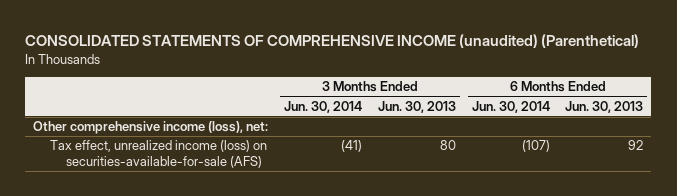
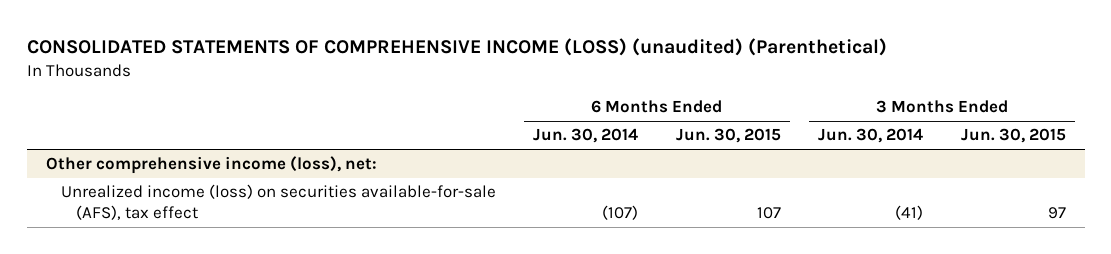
- CONSOLIDATED STATEMENTS OF COMPREHENSIVE INCOME (unaudited) (Parenthetical)
+ CONSOLIDATED STATEMENTS OF COMPREHENSIVE INCOME (LOSS) (unaudited) (Parenthetical)
- | 3 Months Ended Jun. 30, 2014 | 3 Months Ended Jun. 30, 2013 | 6 Months Ended Jun. 30, 2014 | 6 Months Ended Jun. 30, 2013
+ | 6 Months Ended Jun. 30, 2014 | 6 Months Ended Jun. 30, 2015 | 3 Months Ended Jun. 30, 2014 | 3 Months Ended Jun. 30, 2015
- Tax effect, unrealized income (loss) on securities-available-for-sale (AFS) | (41) | 80 | (107) | 92
+ Unrealized income (loss) on securities available-for-sale (AFS), tax effect | (107) | 107 | (41) | 97

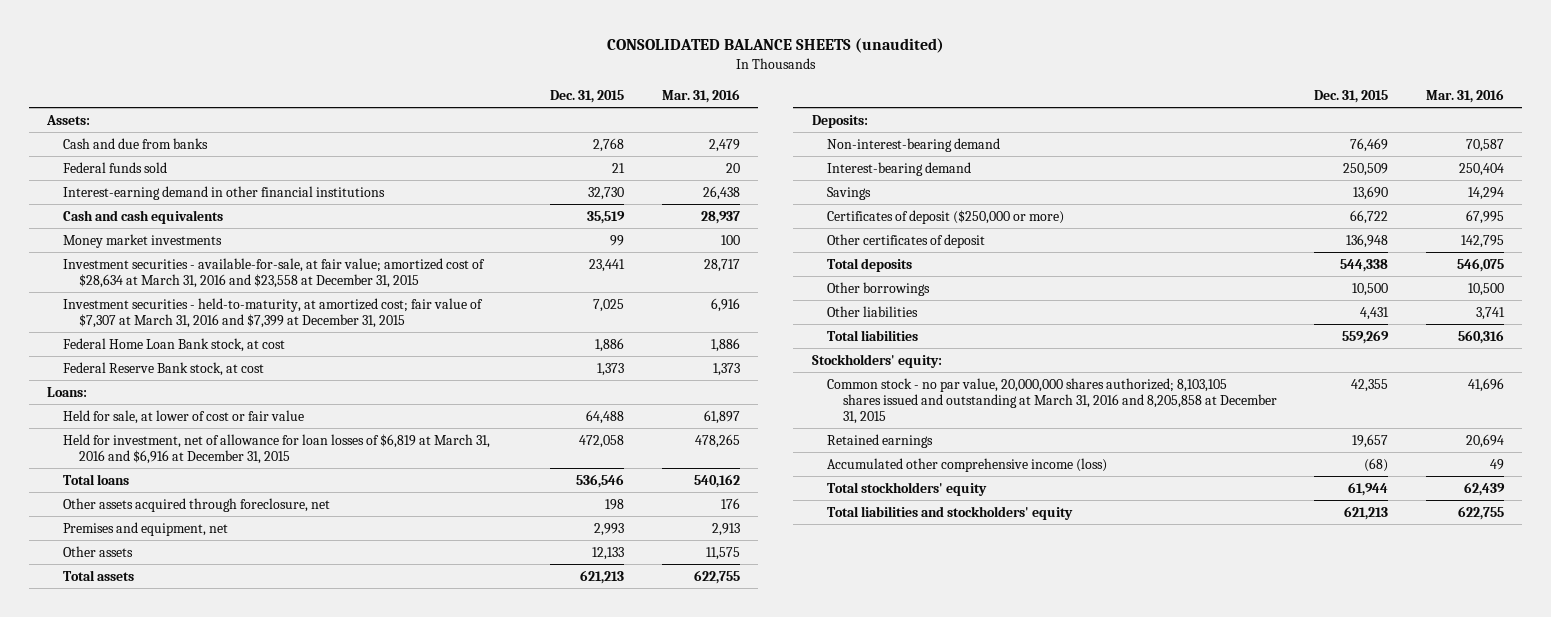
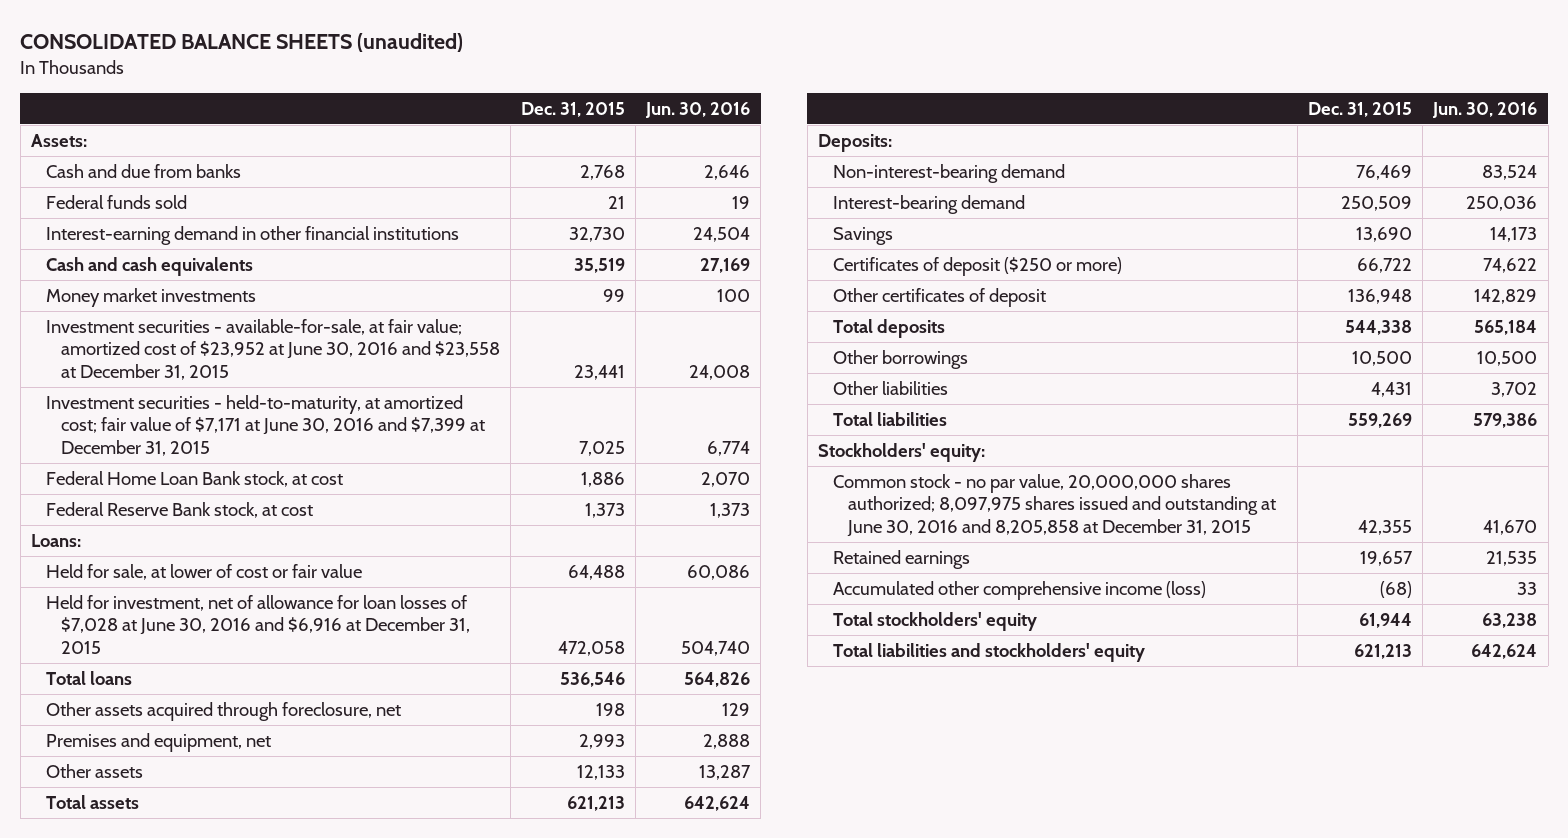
- | Dec. 31, 2015 | Mar. 31, 2016
+ | Dec. 31, 2015 | Jun. 30, 2016
- Investment securities - available-for-sale, at fair value; amortized cost of $28,634 at March 31, 2016 and $23,558 at December 31, 2015 | 23,441 | 28,717
- Investment securities - held-to-maturity, at amortized cost; fair value of $7,307 at March 31, 2016 and $7,399 at December 31, 2015 | 7,025 | 6,916
+ Investment securities - available-for-sale, at fair value; amortized cost of $23,952 at June 30, 2016 and $23,558 at December 31, 2015 | 23,441 | 24,008
+ Investment securities - held-to-maturity, at amortized cost; fair value of $7,171 at June 30, 2016 and $7,399 at December 31, 2015 | 7,025 | 6,774
- Held for investment, net of allowance for loan losses of $6,819 at March 31, 2016 and $6,916 at December 31, 2015 | 472,058 | 478,265
+ Held for investment, net of allowance for loan losses of $7,028 at June 30, 2016 and $6,916 at December 31, 2015 | 472,058 | 504,740
- Certificates of deposit ($250,000 or more) | 66,722 | 67,995
+ Certificates of deposit ($250 or more) | 66,722 | 74,622
- Common stock - no par value, 20,000,000 shares authorized; 8,103,105 shares issued and outstanding at March 31, 2016 and 8,205,858 at December 31, 2015 | 42,355 | 41,696
+ Common stock - no par value, 20,000,000 shares authorized; 8,097,975 shares issued and outstanding at June 30, 2016 and 8,205,858 at December 31, 2015 | 42,355 | 41,670

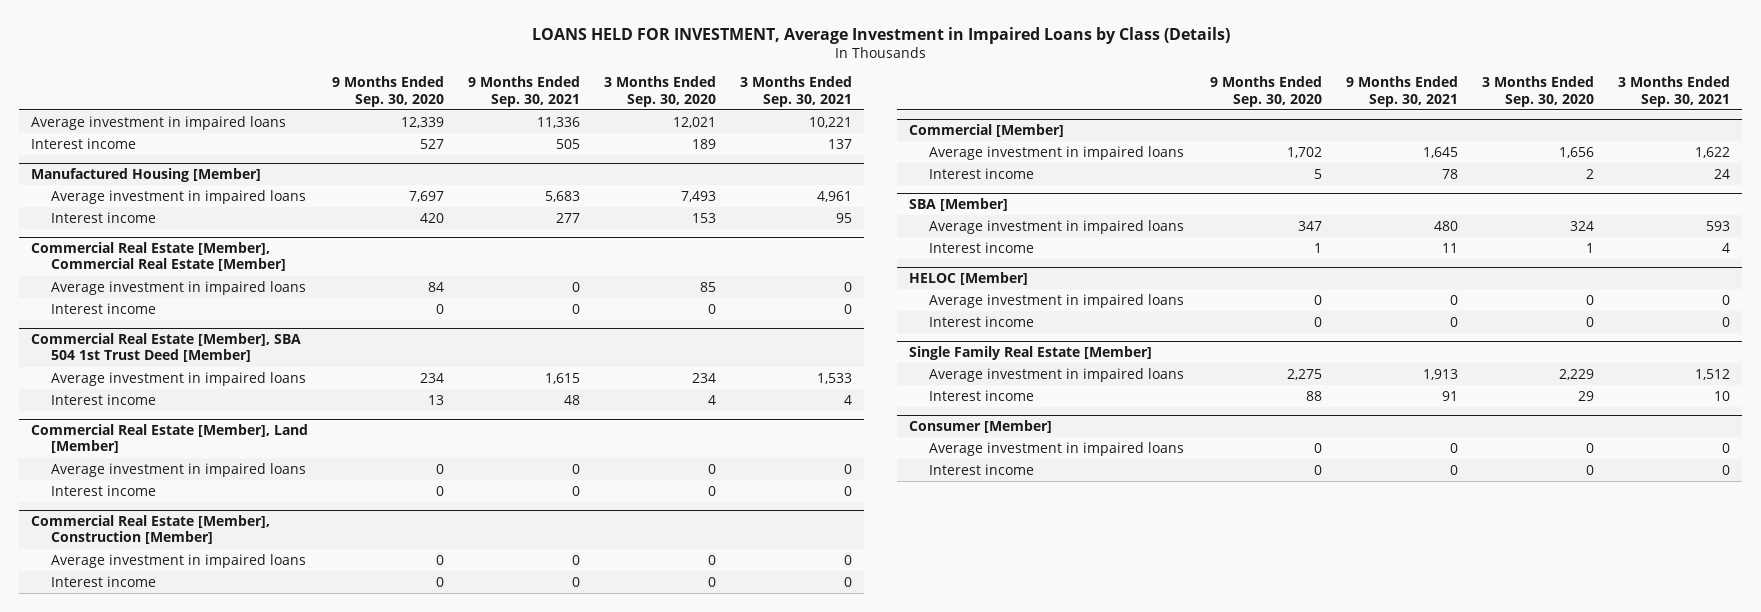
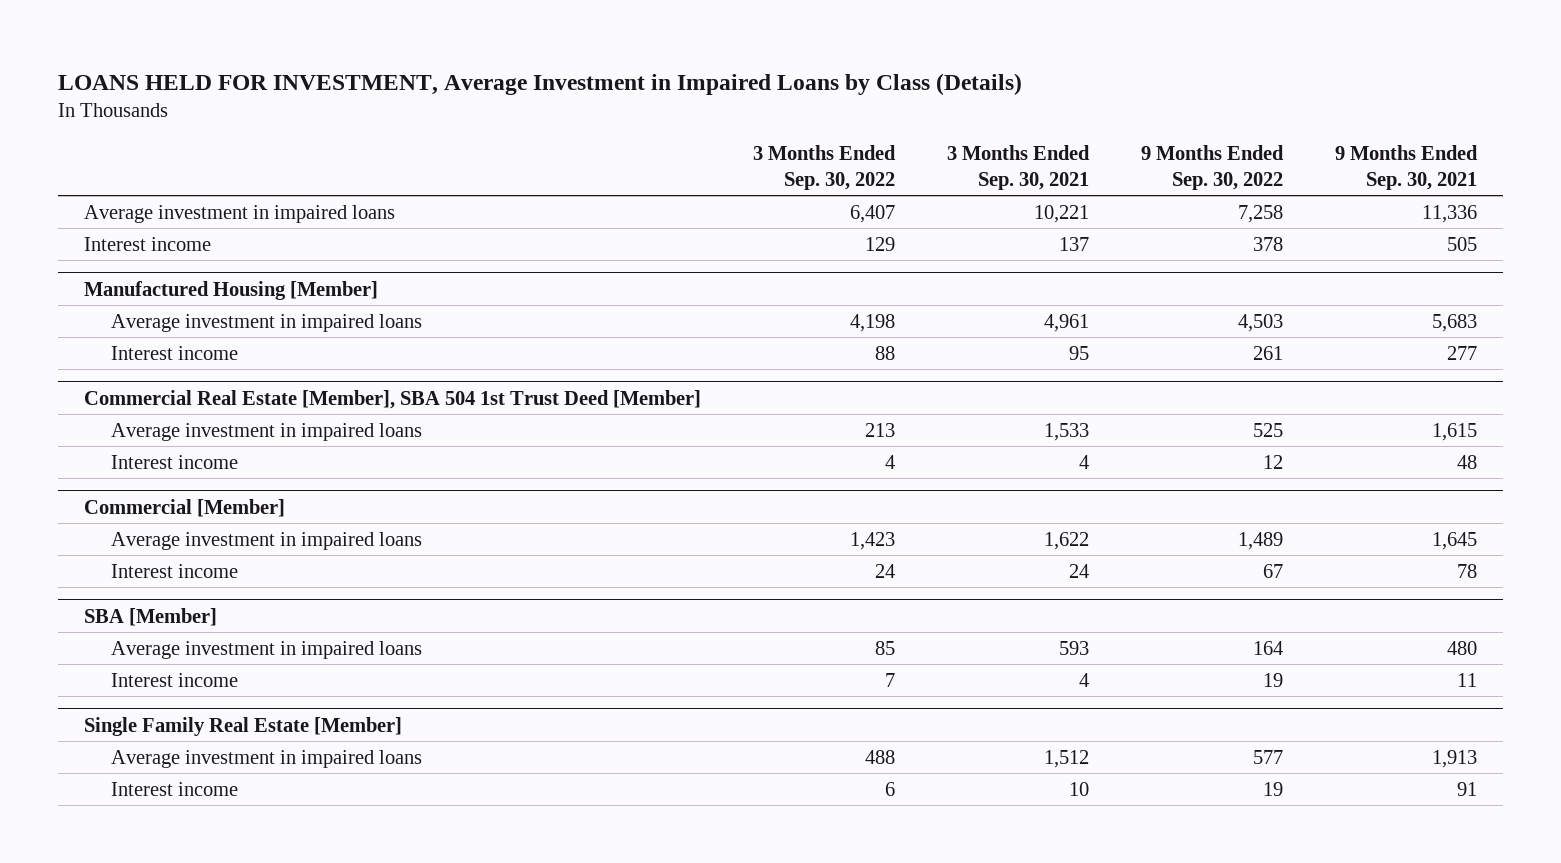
- | 9 Months Ended Sep. 30, 2020 | 9 Months Ended Sep. 30, 2021 | 3 Months Ended Sep. 30, 2020 | 3 Months Ended Sep. 30, 2021
+ | 3 Months Ended Sep. 30, 2022 | 3 Months Ended Sep. 30, 2021 | 9 Months Ended Sep. 30, 2022 | 9 Months Ended Sep. 30, 2021
- Commercial Real Estate [Member], Commercial Real Estate [Member]
- Average investment in impaired loans | 84 | 0 | 85 | 0
- Interest income | 0 | 0 | 0 | 0
- Commercial Real Estate [Member], Land [Member]
- Average investment in impaired loans | 0 | 0 | 0 | 0
- Interest income | 0 | 0 | 0 | 0
- Commercial Real Estate [Member], Construction [Member]
- Average investment in impaired loans | 0 | 0 | 0 | 0
- Interest income | 0 | 0 | 0 | 0
- HELOC [Member]
- Average investment in impaired loans | 0 | 0 | 0 | 0
- Interest income | 0 | 0 | 0 | 0
- Consumer [Member]
- Average investment in impaired loans | 0 | 0 | 0 | 0
- Interest income | 0 | 0 | 0 | 0

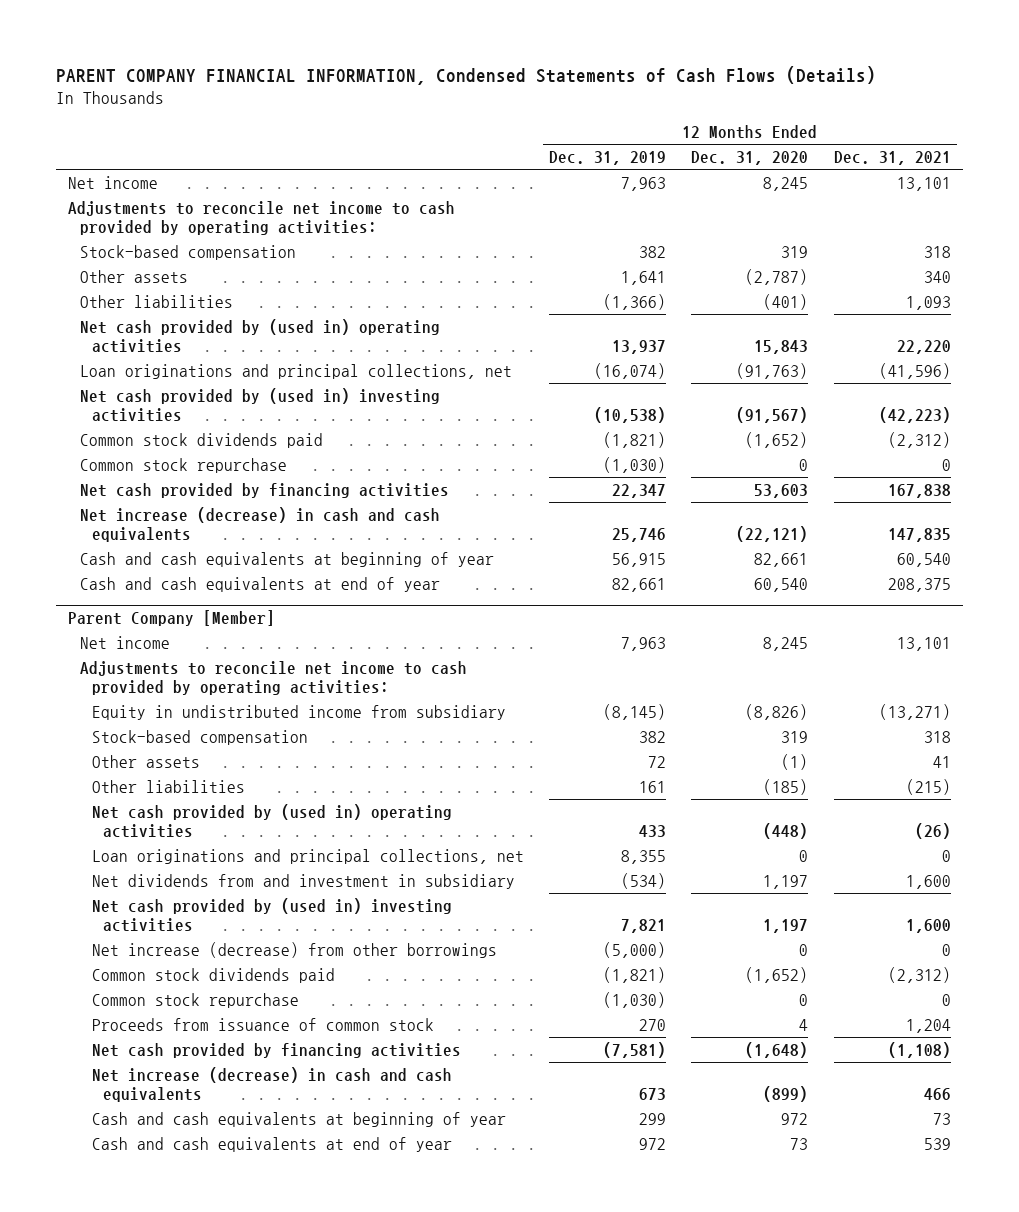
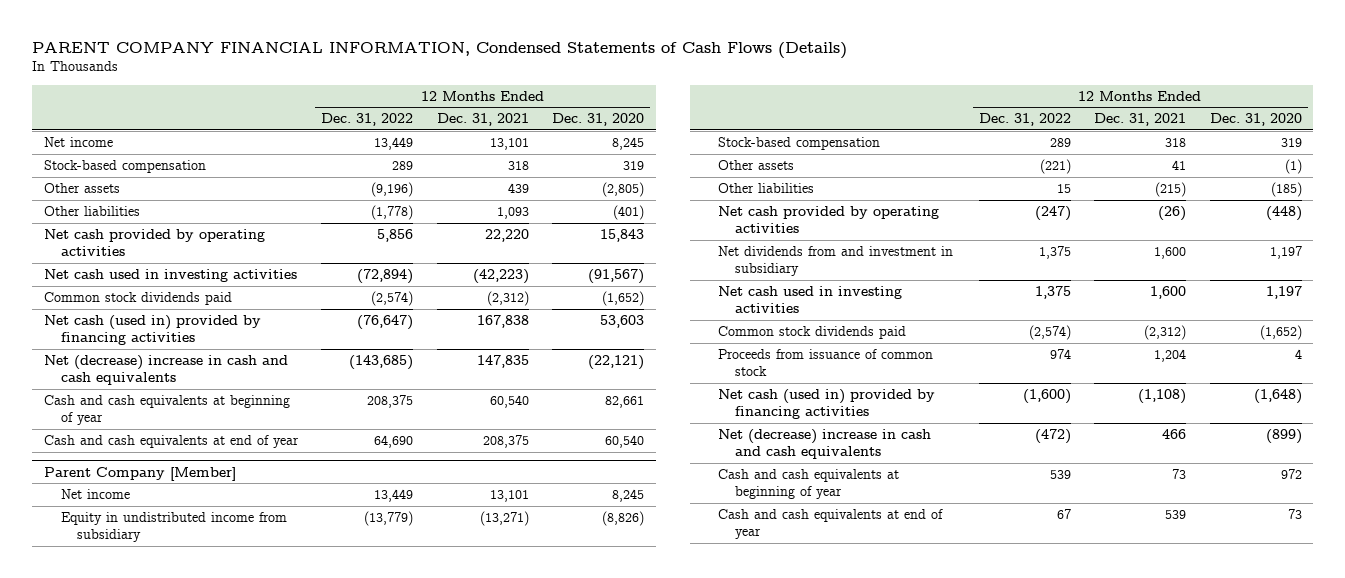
- | 12 Months Ended Dec. 31, 2019 | 12 Months Ended Dec. 31, 2020 | 12 Months Ended Dec. 31, 2021
+ | 12 Months Ended Dec. 31, 2022 | 12 Months Ended Dec. 31, 2021 | 12 Months Ended Dec. 31, 2020
- Adjustments to reconcile net income to cash provided by operating activities:
- Other assets | 1,641 | (2,787) | 340
+ Other assets | (9,196) | 439 | (2,805)
- Net cash provided by (used in) operating activities | 13,937 | 15,843 | 22,220
- Loan originations and principal collections, net | (16,074) | (91,763) | (41,596)
- Net cash provided by (used in) investing activities | (10,538) | (91,567) | (42,223)
+ Net cash provided by operating activities | 5,856 | 22,220 | 15,843
+ Net cash used in investing activities | (72,894) | (42,223) | (91,567)
- Common stock repurchase | (1,030) | 0 | 0
- Net cash provided by financing activities | 22,347 | 53,603 | 167,838
- Net increase (decrease) in cash and cash equivalents | 25,746 | (22,121) | 147,835
+ Net cash (used in) provided by financing activities | (76,647) | 167,838 | 53,603
+ Net (decrease) increase in cash and cash equivalents | (143,685) | 147,835 | (22,121)
@ Parent Company [Member]
- Adjustments to reconcile net income to cash provided by operating activities:
- Net cash provided by (used in) operating activities | 433 | (448) | (26)
- Loan originations and principal collections, net | 8,355 | 0 | 0
+ Net cash provided by operating activities | (247) | (26) | (448)
- Net cash provided by (used in) investing activities | 7,821 | 1,197 | 1,600
- Net increase (decrease) from other borrowings | (5,000) | 0 | 0
+ Net cash used in investing activities | 1,375 | 1,600 | 1,197
- Common stock repurchase | (1,030) | 0 | 0
- Net cash provided by financing activities | (7,581) | (1,648) | (1,108)
- Net increase (decrease) in cash and cash equivalents | 673 | (899) | 466
+ Net cash (used in) provided by financing activities | (1,600) | (1,108) | (1,648)
+ Net (decrease) increase in cash and cash equivalents | (472) | 466 | (899)

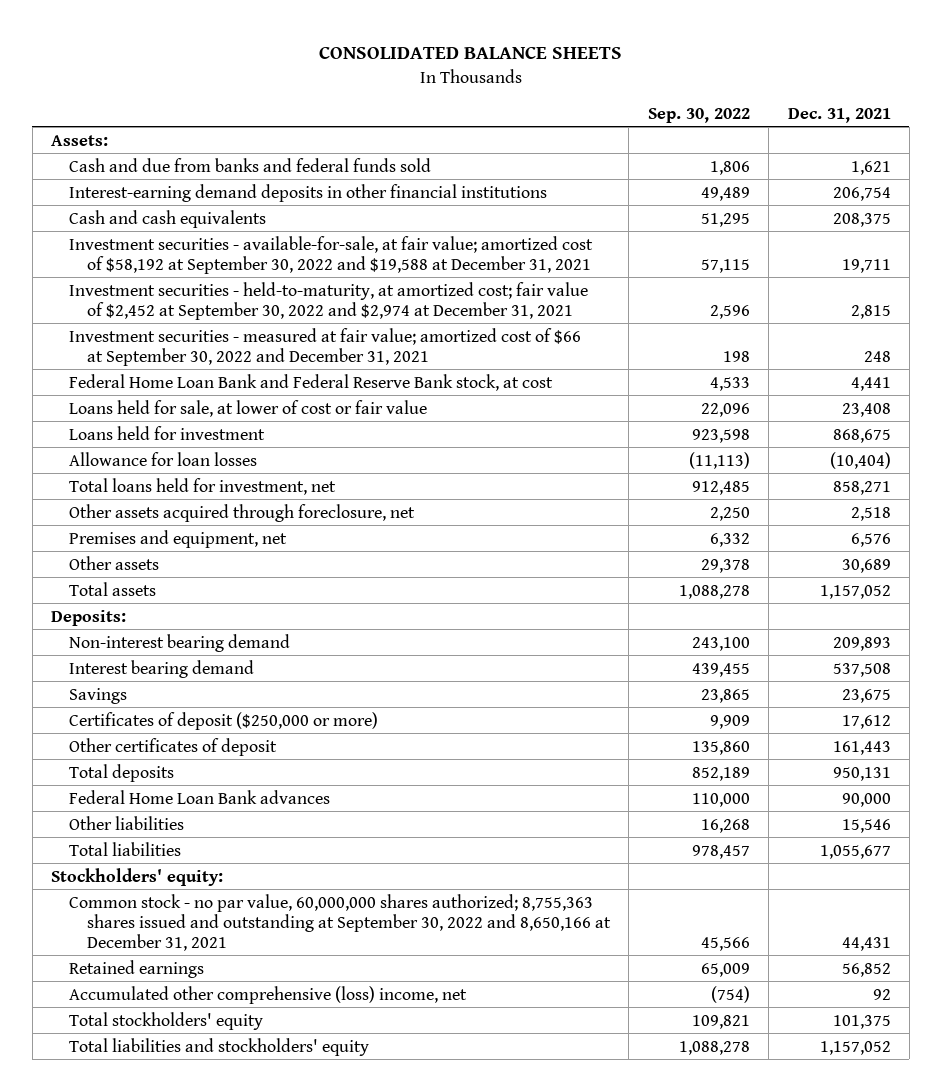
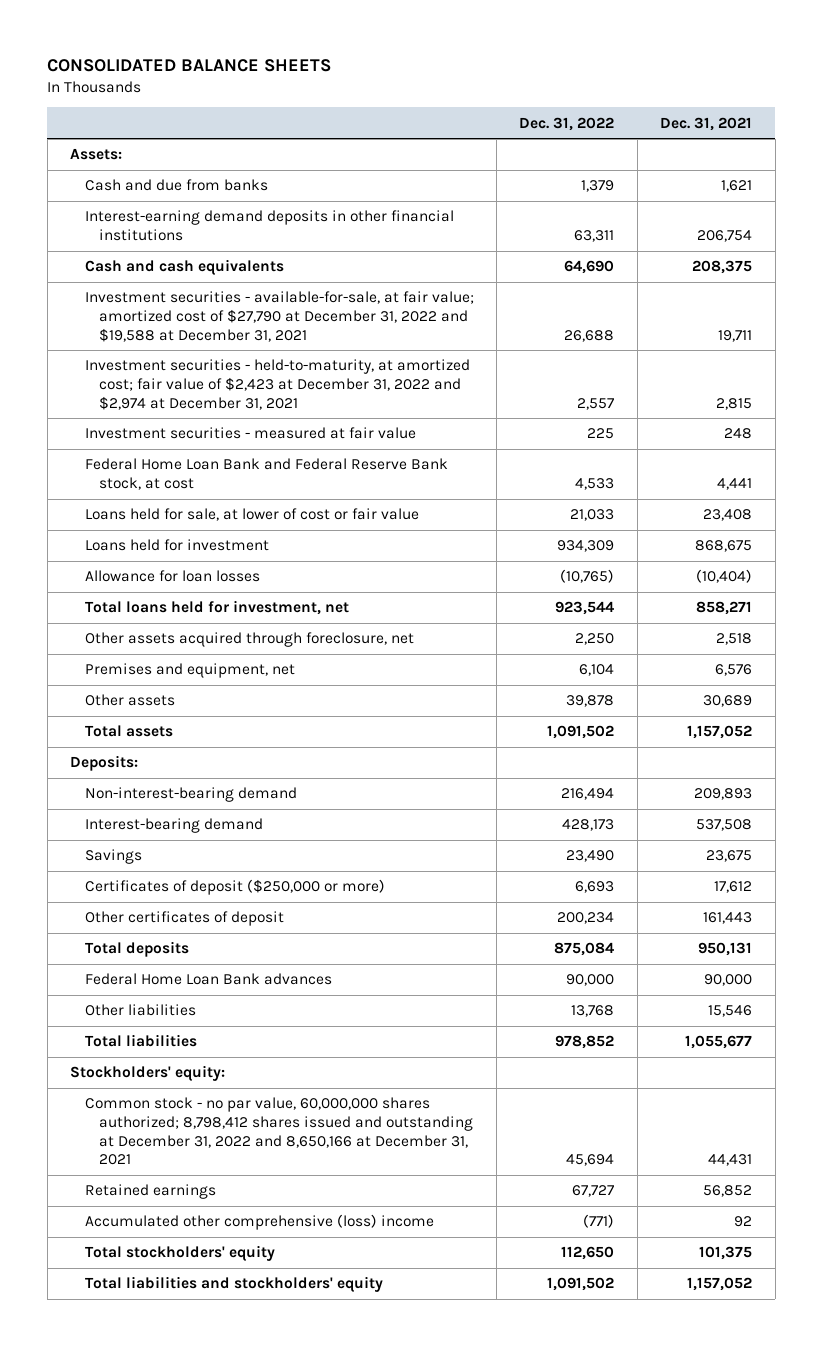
- | Sep. 30, 2022 | Dec. 31, 2021
+ | Dec. 31, 2022 | Dec. 31, 2021
- Cash and due from banks and federal funds sold | 1,806 | 1,621
+ Cash and due from banks | 1,379 | 1,621
- Investment securities - available-for-sale, at fair value; amortized cost of $58,192 at September 30, 2022 and $19,588 at December 31, 2021 | 57,115 | 19,711
- Investment securities - held-to-maturity, at amortized cost; fair value of $2,452 at September 30, 2022 and $2,974 at December 31, 2021 | 2,596 | 2,815
- Investment securities - measured at fair value; amortized cost of $66 at September 30, 2022 and December 31, 2021 | 198 | 248
+ Investment securities - available-for-sale, at fair value; amortized cost of $27,790 at December 31, 2022 and $19,588 at December 31, 2021 | 26,688 | 19,711
+ Investment securities - held-to-maturity, at amortized cost; fair value of $2,423 at December 31, 2022 and $2,974 at December 31, 2021 | 2,557 | 2,815
+ Investment securities - measured at fair value | 225 | 248
- Non-interest bearing demand | 243,100 | 209,893
- Interest bearing demand | 439,455 | 537,508
+ Non-interest-bearing demand | 216,494 | 209,893
+ Interest-bearing demand | 428,173 | 537,508
- Common stock - no par value, 60,000,000 shares authorized; 8,755,363 shares issued and outstanding at September 30, 2022 and 8,650,166 at December 31, 2021 | 45,566 | 44,431
+ Common stock - no par value, 60,000,000 shares authorized; 8,798,412 shares issued and outstanding at December 31, 2022 and 8,650,166 at December 31, 2021 | 45,694 | 44,431
- Accumulated other comprehensive (loss) income, net | (754) | 92
+ Accumulated other comprehensive (loss) income | (771) | 92

